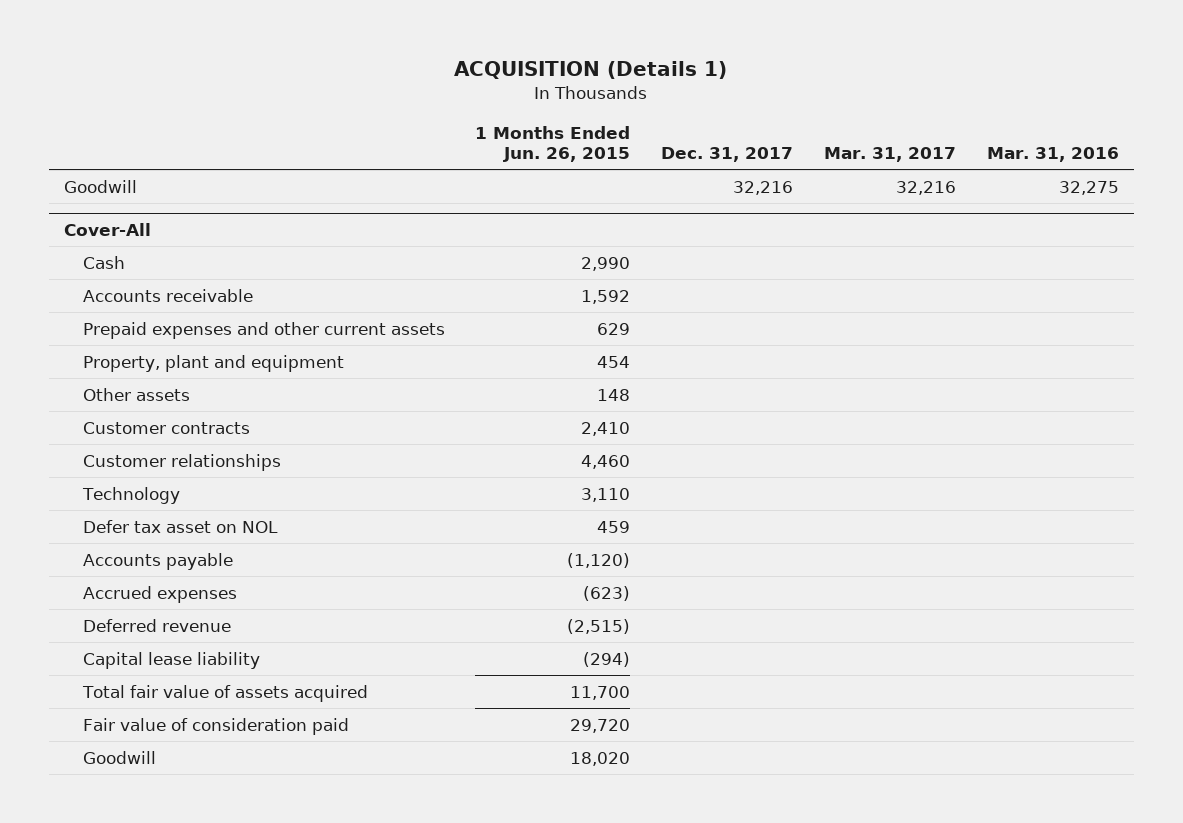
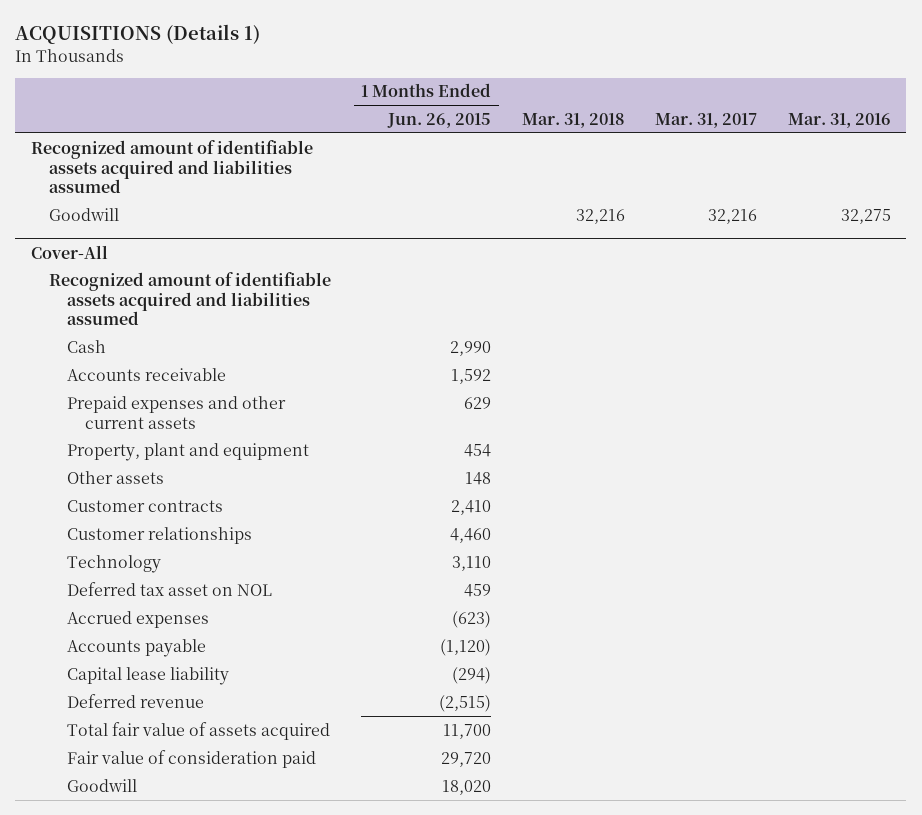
- ACQUISITION (Details 1)
+ ACQUISITIONS (Details 1)
- | 1 Months Ended Jun. 26, 2015 | Dec. 31, 2017 | Mar. 31, 2017 | Mar. 31, 2016
+ | 1 Months Ended Jun. 26, 2015 | Mar. 31, 2018 | Mar. 31, 2017 | Mar. 31, 2016
+ Recognized amount of identifiable assets acquired and liabilities assumed
@ Cover-All
+ Recognized amount of identifiable assets acquired and liabilities assumed
- Defer tax asset on NOL | 459 | | |
+ Deferred tax asset on NOL | 459 | | |
moved down: Accounts payable | (1,120) | | |
moved down: Deferred revenue | (2,515) | | |

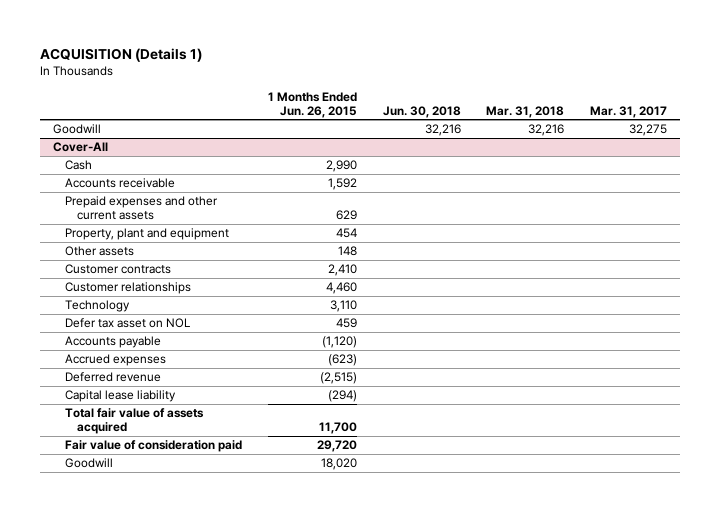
- ACQUISITIONS (Details 1)
+ ACQUISITION (Details 1)
- | 1 Months Ended Jun. 26, 2015 | Mar. 31, 2018 | Mar. 31, 2017 | Mar. 31, 2016
+ | 1 Months Ended Jun. 26, 2015 | Jun. 30, 2018 | Mar. 31, 2018 | Mar. 31, 2017
- Recognized amount of identifiable assets acquired and liabilities assumed
- Goodwill | | 32,216 | 32,216 | 32,275
+ Goodwill | | 32,216 | 32,216 | 32,275
@ Cover-All
- Recognized amount of identifiable assets acquired and liabilities assumed
- Deferred tax asset on NOL | 459 | | |
+ Defer tax asset on NOL | 459 | | |
moved down: Accrued expenses | (623) | | |
moved down: Capital lease liability | (294) | | |

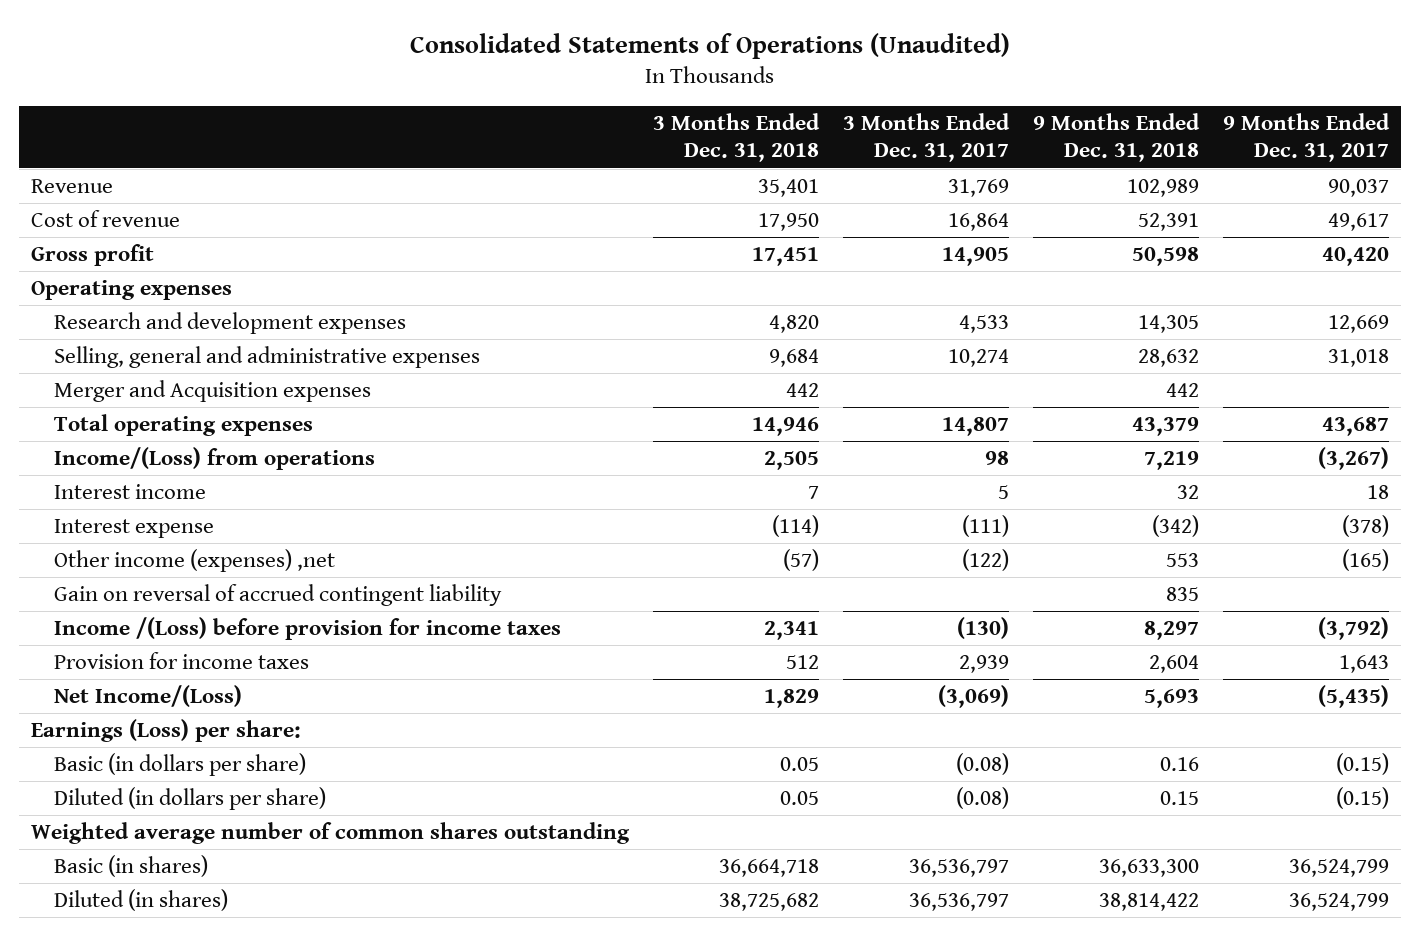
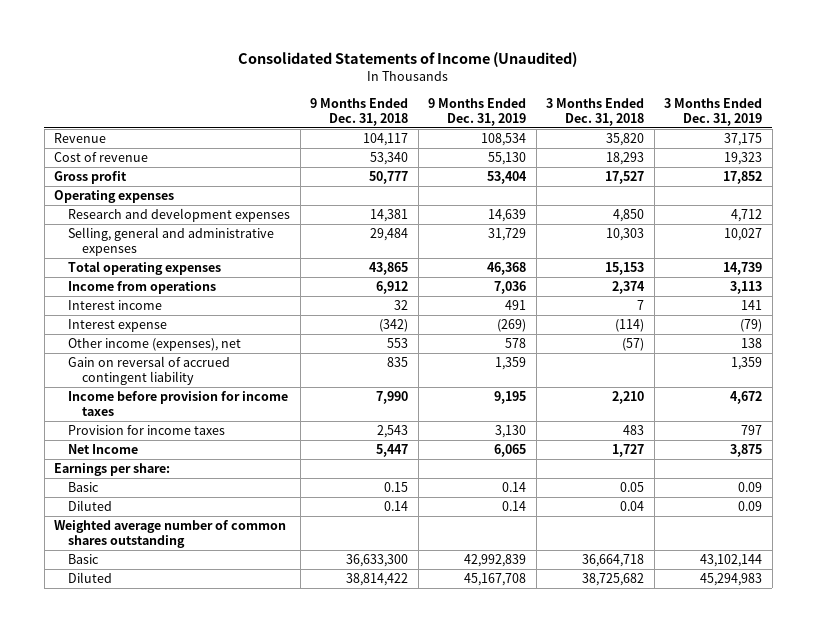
- Consolidated Statements of Operations (Unaudited)
+ Consolidated Statements of Income (Unaudited)
- | 3 Months Ended Dec. 31, 2018 | 3 Months Ended Dec. 31, 2017 | 9 Months Ended Dec. 31, 2018 | 9 Months Ended Dec. 31, 2017
+ | 9 Months Ended Dec. 31, 2018 | 9 Months Ended Dec. 31, 2019 | 3 Months Ended Dec. 31, 2018 | 3 Months Ended Dec. 31, 2019
- Revenue | 35,401 | 31,769 | 102,989 | 90,037
- Cost of revenue | 17,950 | 16,864 | 52,391 | 49,617
- Gross profit | 17,451 | 14,905 | 50,598 | 40,420
+ Revenue | 104,117 | 108,534 | 35,820 | 37,175
+ Cost of revenue | 53,340 | 55,130 | 18,293 | 19,323
+ Gross profit | 50,777 | 53,404 | 17,527 | 17,852
- Research and development expenses | 4,820 | 4,533 | 14,305 | 12,669
- Selling, general and administrative expenses | 9,684 | 10,274 | 28,632 | 31,018
- Merger and Acquisition expenses | 442 | | 442 |
- Total operating expenses | 14,946 | 14,807 | 43,379 | 43,687
- Income/(Loss) from operations | 2,505 | 98 | 7,219 | (3,267)
+ Research and development expenses | 14,381 | 14,639 | 4,850 | 4,712
+ Selling, general and administrative expenses | 29,484 | 31,729 | 10,303 | 10,027
+ Total operating expenses | 43,865 | 46,368 | 15,153 | 14,739
+ Income from operations | 6,912 | 7,036 | 2,374 | 3,113
- Other income (expenses) ,net | (57) | (122) | 553 | (165)
+ Other income (expenses), net | 553 | 578 | (57) | 138
- Income /(Loss) before provision for income taxes | 2,341 | (130) | 8,297 | (3,792)
- Provision for income taxes | 512 | 2,939 | 2,604 | 1,643
- Net Income/(Loss) | 1,829 | (3,069) | 5,693 | (5,435)
- Earnings (Loss) per share:
- Basic (in dollars per share) | 0.05 | (0.08) | 0.16 | (0.15)
- Diluted (in dollars per share) | 0.05 | (0.08) | 0.15 | (0.15)
+ Income before provision for income taxes | 7,990 | 9,195 | 2,210 | 4,672
+ Provision for income taxes | 2,543 | 3,130 | 483 | 797
+ Net Income | 5,447 | 6,065 | 1,727 | 3,875
+ Earnings per share:
+ Basic | 0.15 | 0.14 | 0.05 | 0.09
+ Diluted | 0.14 | 0.14 | 0.04 | 0.09
- Basic (in shares) | 36,664,718 | 36,536,797 | 36,633,300 | 36,524,799
- Diluted (in shares) | 38,725,682 | 36,536,797 | 38,814,422 | 36,524,799
+ Basic | 36,633,300 | 42,992,839 | 36,664,718 | 43,102,144
+ Diluted | 38,814,422 | 45,167,708 | 38,725,682 | 45,294,983

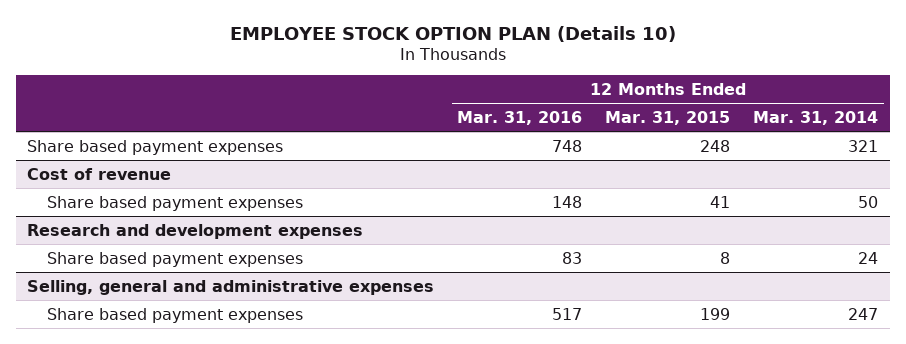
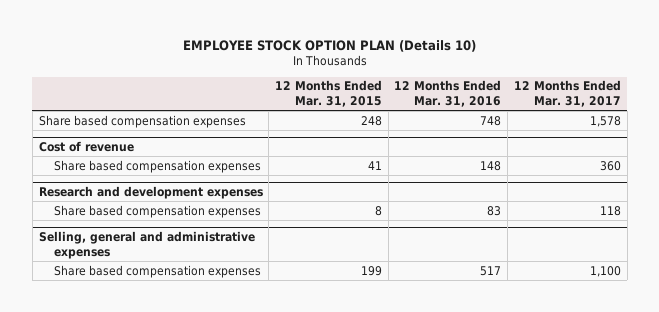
- | 12 Months Ended Mar. 31, 2016 | 12 Months Ended Mar. 31, 2015 | 12 Months Ended Mar. 31, 2014
+ | 12 Months Ended Mar. 31, 2015 | 12 Months Ended Mar. 31, 2016 | 12 Months Ended Mar. 31, 2017
- Share based payment expenses | 748 | 248 | 321
+ Share based compensation expenses | 248 | 748 | 1,578
@ Cost of revenue
- Share based payment expenses | 148 | 41 | 50
+ Share based compensation expenses | 41 | 148 | 360
@ Research and development expenses
- Share based payment expenses | 83 | 8 | 24
+ Share based compensation expenses | 8 | 83 | 118
@ Selling, general and administrative expenses
- Share based payment expenses | 517 | 199 | 247
+ Share based compensation expenses | 199 | 517 | 1,100

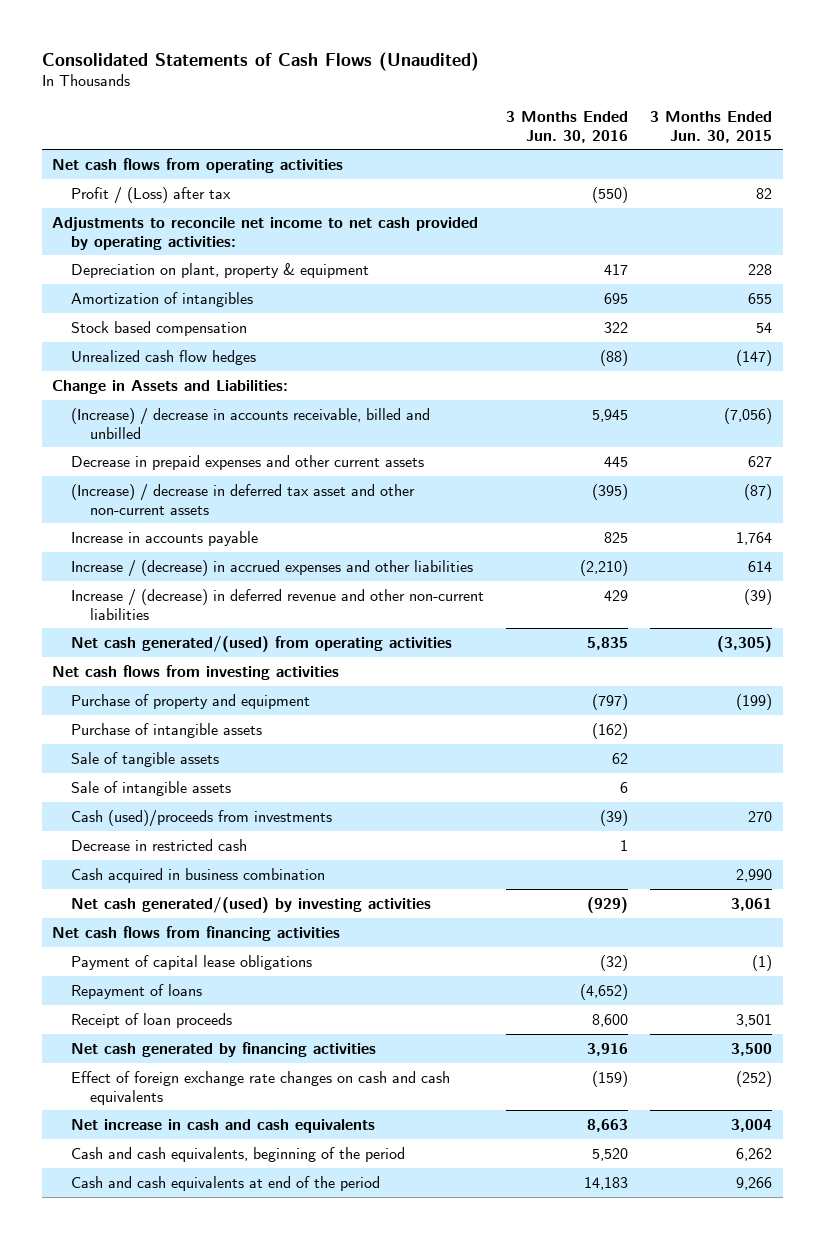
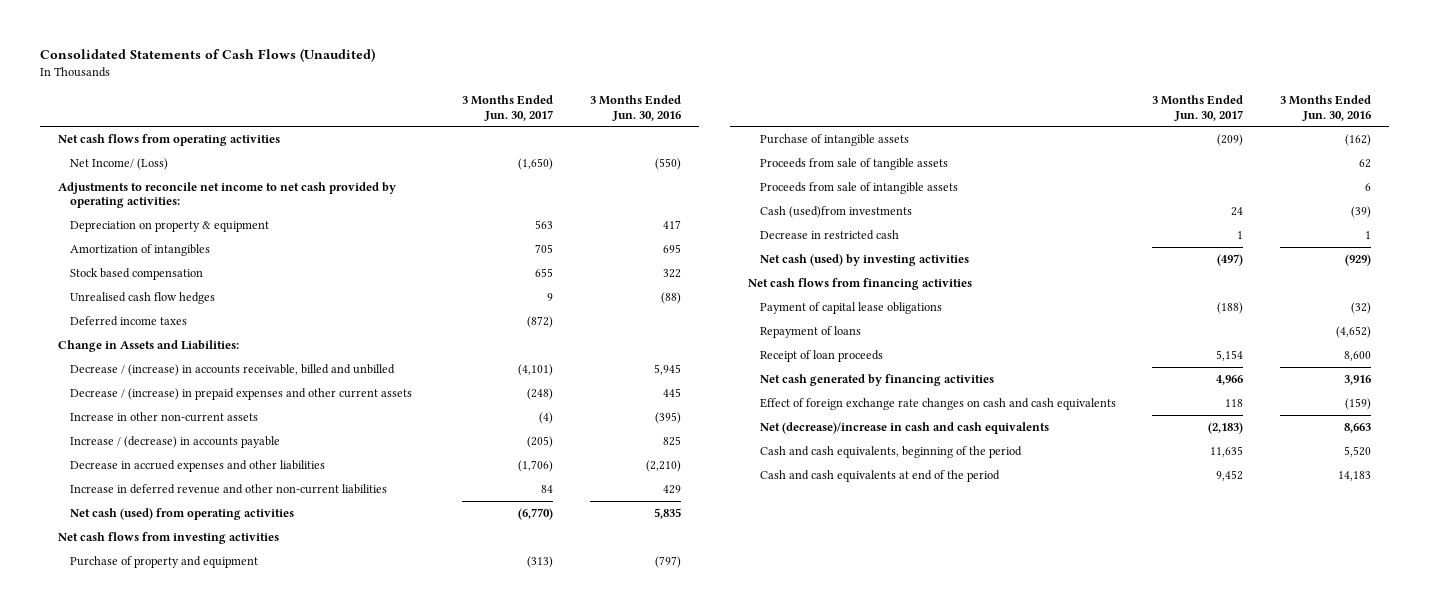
- | 3 Months Ended Jun. 30, 2016 | 3 Months Ended Jun. 30, 2015
+ | 3 Months Ended Jun. 30, 2017 | 3 Months Ended Jun. 30, 2016
- Profit / (Loss) after tax | (550) | 82
+ Net Income/ (Loss) | (1,650) | (550)
- Depreciation on plant, property & equipment | 417 | 228
+ Depreciation on property & equipment | 563 | 417
- Unrealized cash flow hedges | (88) | (147)
+ Unrealised cash flow hedges | 9 | (88)
+ Deferred income taxes | (872) |
- (Increase) / decrease in accounts receivable, billed and unbilled | 5,945 | (7,056)
- Decrease in prepaid expenses and other current assets | 445 | 627
- (Increase) / decrease in deferred tax asset and other non-current assets | (395) | (87)
- Increase in accounts payable | 825 | 1,764
- Increase / (decrease) in accrued expenses and other liabilities | (2,210) | 614
- Increase / (decrease) in deferred revenue and other non-current liabilities | 429 | (39)
- Net cash generated/(used) from operating activities | 5,835 | (3,305)
+ Decrease / (increase) in accounts receivable, billed and unbilled | (4,101) | 5,945
+ Decrease / (increase) in prepaid expenses and other current assets | (248) | 445
+ Increase in other non-current assets | (4) | (395)
+ Increase / (decrease) in accounts payable | (205) | 825
+ Decrease in accrued expenses and other liabilities | (1,706) | (2,210)
+ Increase in deferred revenue and other non-current liabilities | 84 | 429
+ Net cash (used) from operating activities | (6,770) | 5,835
- Sale of tangible assets | 62 |
- Sale of intangible assets | 6 |
- Cash (used)/proceeds from investments | (39) | 270
+ Proceeds from sale of tangible assets | | 62
+ Proceeds from sale of intangible assets | | 6
+ Cash (used)from investments | 24 | (39)
- Cash acquired in business combination | | 2,990
- Net cash generated/(used) by investing activities | (929) | 3,061
+ Net cash (used) by investing activities | (497) | (929)
- Net increase in cash and cash equivalents | 8,663 | 3,004
+ Net (decrease)/increase in cash and cash equivalents | (2,183) | 8,663

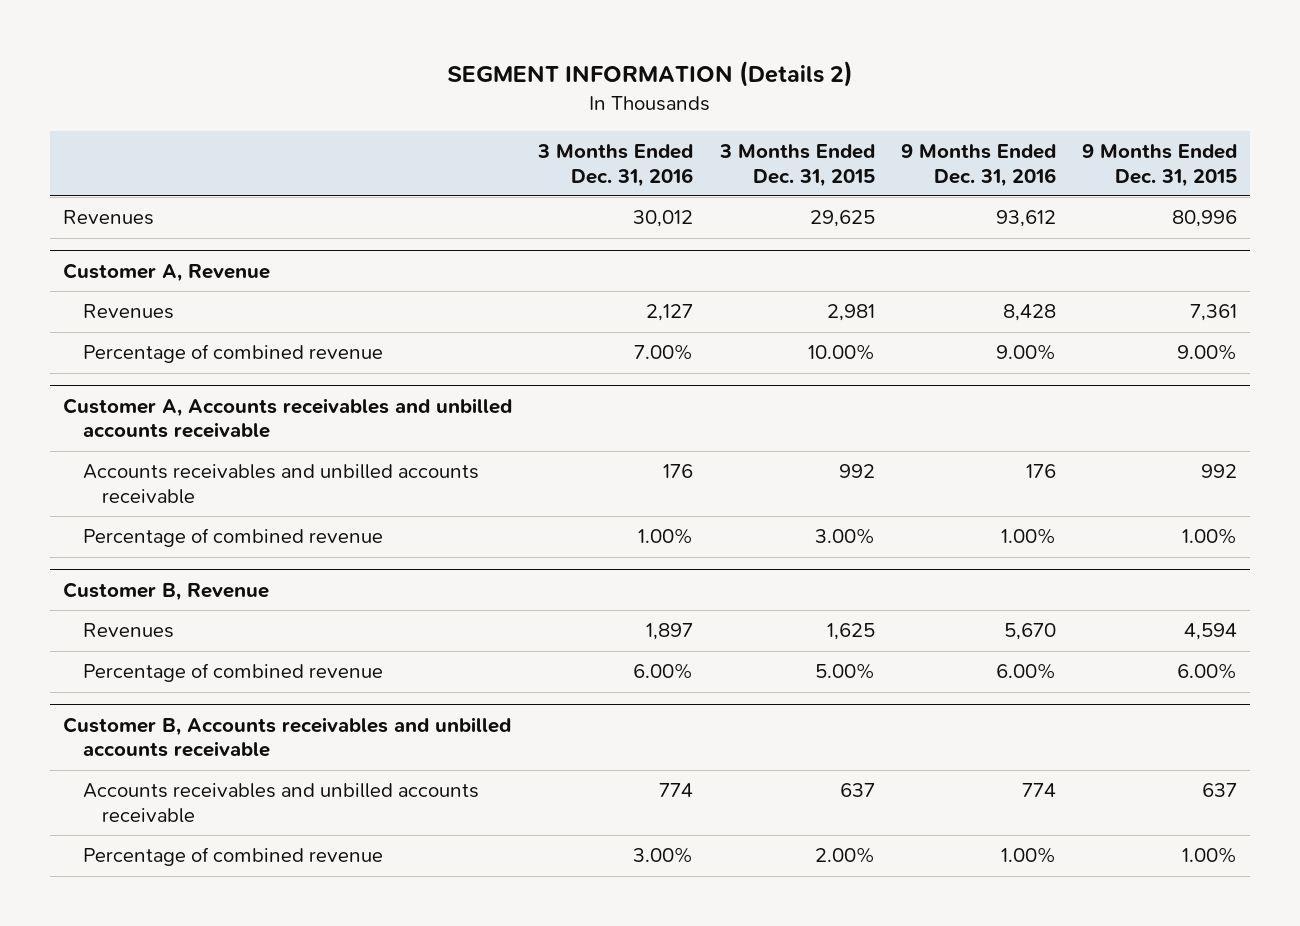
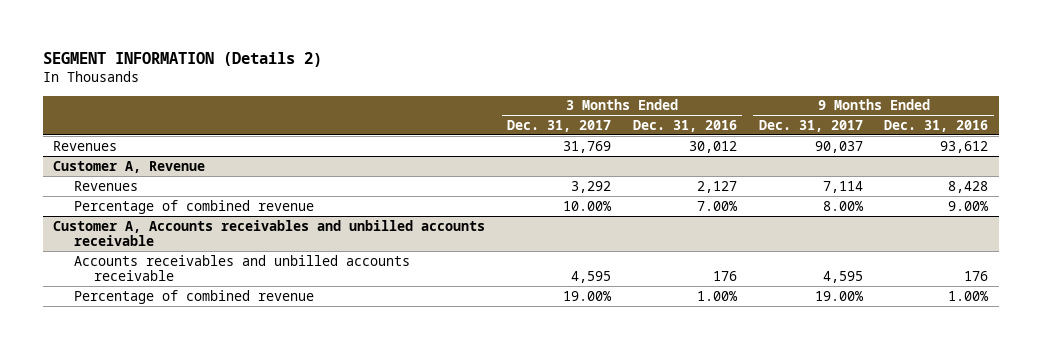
- | 3 Months Ended Dec. 31, 2016 | 3 Months Ended Dec. 31, 2015 | 9 Months Ended Dec. 31, 2016 | 9 Months Ended Dec. 31, 2015
+ | 3 Months Ended Dec. 31, 2017 | 3 Months Ended Dec. 31, 2016 | 9 Months Ended Dec. 31, 2017 | 9 Months Ended Dec. 31, 2016
- Customer B, Revenue
- Revenues | 1,897 | 1,625 | 5,670 | 4,594
- Percentage of combined revenue | 6.00% | 5.00% | 6.00% | 6.00%
- Customer B, Accounts receivables and unbilled accounts receivable
- Accounts receivables and unbilled accounts receivable | 774 | 637 | 774 | 637
- Percentage of combined revenue | 3.00% | 2.00% | 1.00% | 1.00%

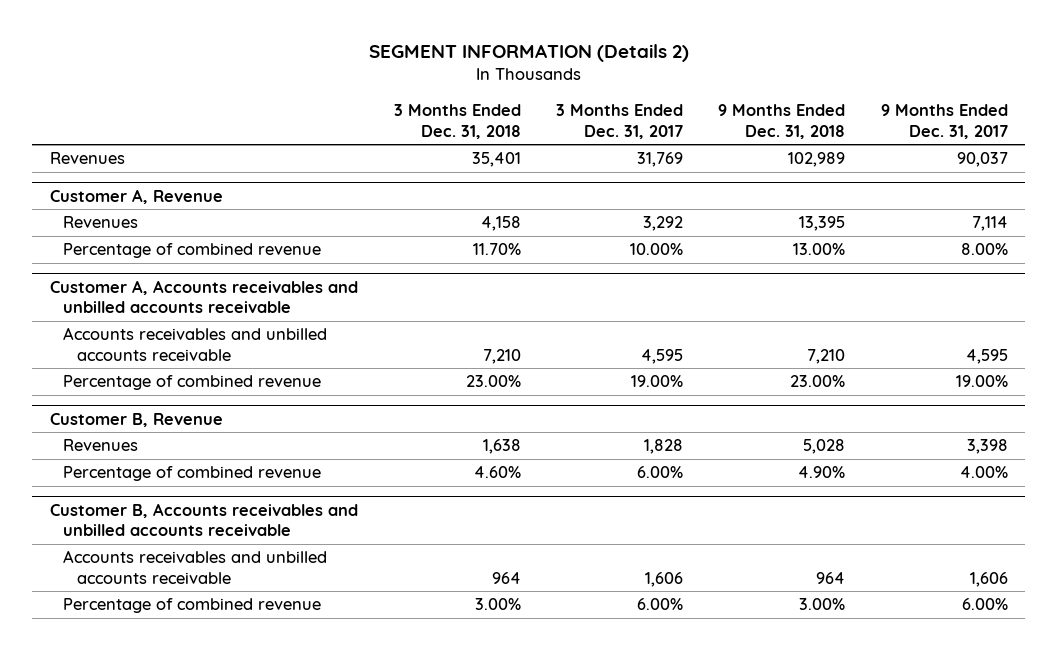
- | 3 Months Ended Dec. 31, 2017 | 3 Months Ended Dec. 31, 2016 | 9 Months Ended Dec. 31, 2017 | 9 Months Ended Dec. 31, 2016
+ | 3 Months Ended Dec. 31, 2018 | 3 Months Ended Dec. 31, 2017 | 9 Months Ended Dec. 31, 2018 | 9 Months Ended Dec. 31, 2017
+ Customer B, Revenue
+ Revenues | 1,638 | 1,828 | 5,028 | 3,398
+ Percentage of combined revenue | 4.60% | 6.00% | 4.90% | 4.00%
+ Customer B, Accounts receivables and unbilled accounts receivable
+ Accounts receivables and unbilled accounts receivable | 964 | 1,606 | 964 | 1,606
+ Percentage of combined revenue | 3.00% | 6.00% | 3.00% | 6.00%

